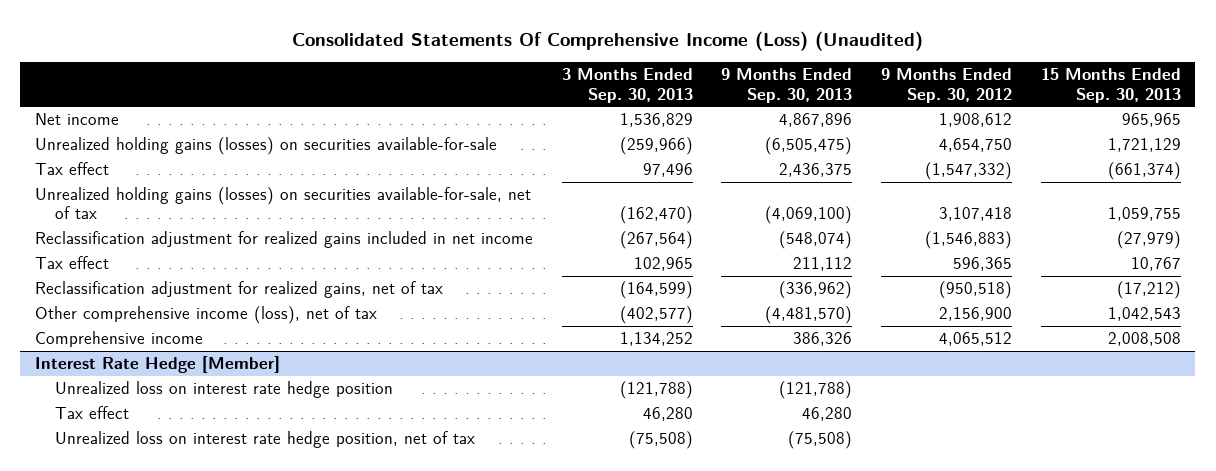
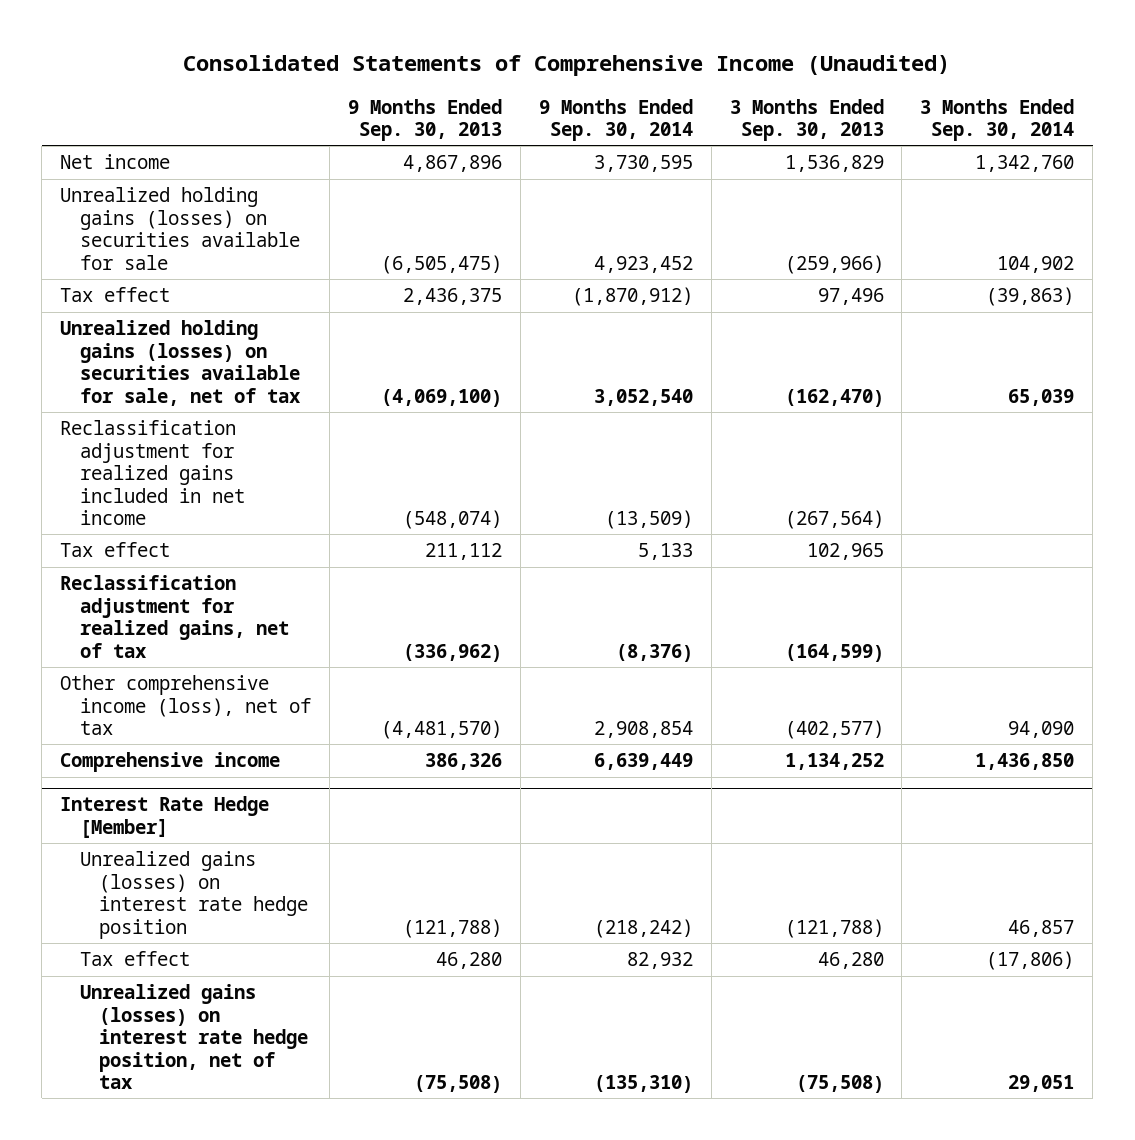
- Consolidated Statements Of Comprehensive Income (Loss) (Unaudited)
+ Consolidated Statements of Comprehensive Income (Unaudited)
- | 3 Months Ended Sep. 30, 2013 | 9 Months Ended Sep. 30, 2013 | 9 Months Ended Sep. 30, 2012 | 15 Months Ended Sep. 30, 2013
+ | 9 Months Ended Sep. 30, 2013 | 9 Months Ended Sep. 30, 2014 | 3 Months Ended Sep. 30, 2013 | 3 Months Ended Sep. 30, 2014
- Unrealized holding gains (losses) on securities available-for-sale | (259,966) | (6,505,475) | 4,654,750 | 1,721,129
+ Unrealized holding gains (losses) on securities available for sale | (6,505,475) | 4,923,452 | (259,966) | 104,902
- Unrealized holding gains (losses) on securities available-for-sale, net of tax | (162,470) | (4,069,100) | 3,107,418 | 1,059,755
+ Unrealized holding gains (losses) on securities available for sale, net of tax | (4,069,100) | 3,052,540 | (162,470) | 65,039
@ Interest Rate Hedge [Member]
- Unrealized loss on interest rate hedge position | (121,788) | (121,788) | |
+ Unrealized gains (losses) on interest rate hedge position | (121,788) | (218,242) | (121,788) | 46,857
- Unrealized loss on interest rate hedge position, net of tax | (75,508) | (75,508) | |
+ Unrealized gains (losses) on interest rate hedge position, net of tax | (75,508) | (135,310) | (75,508) | 29,051

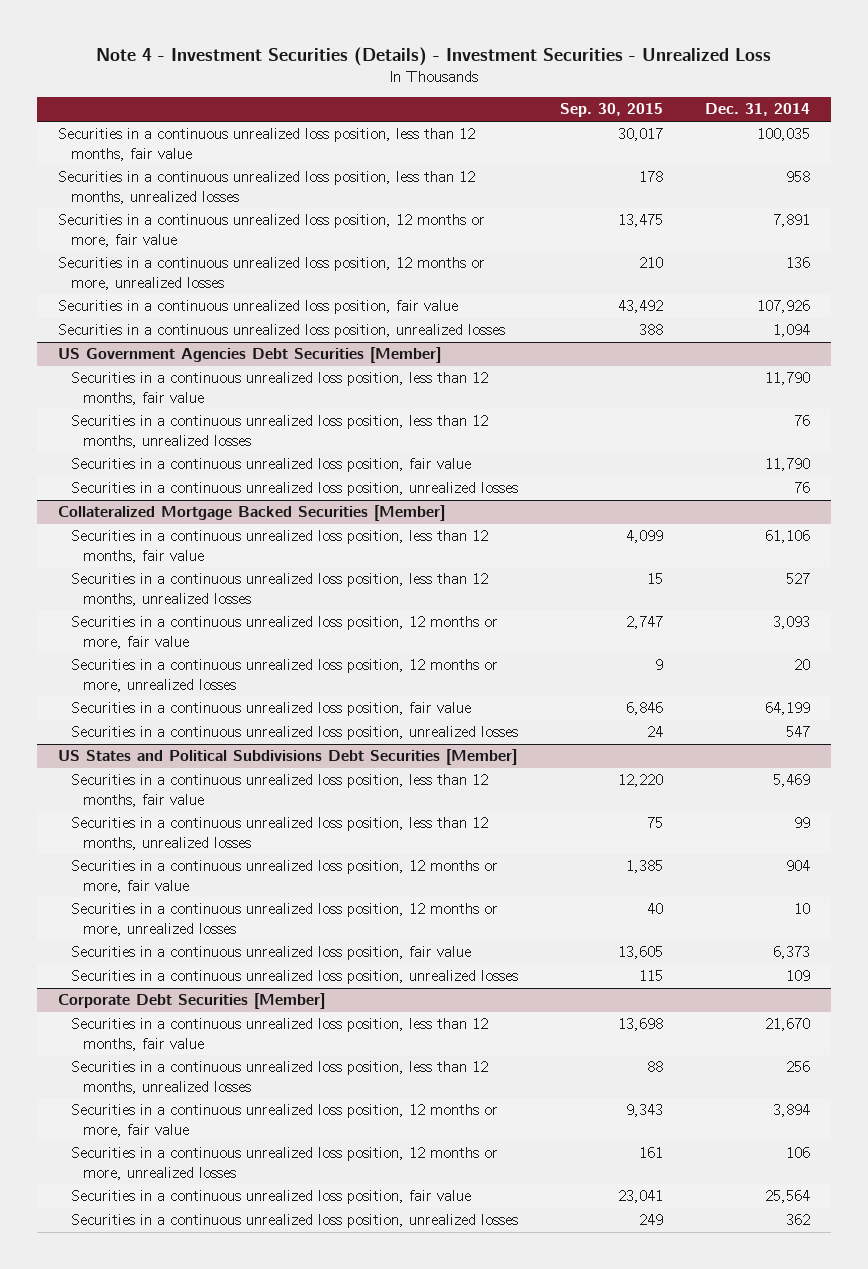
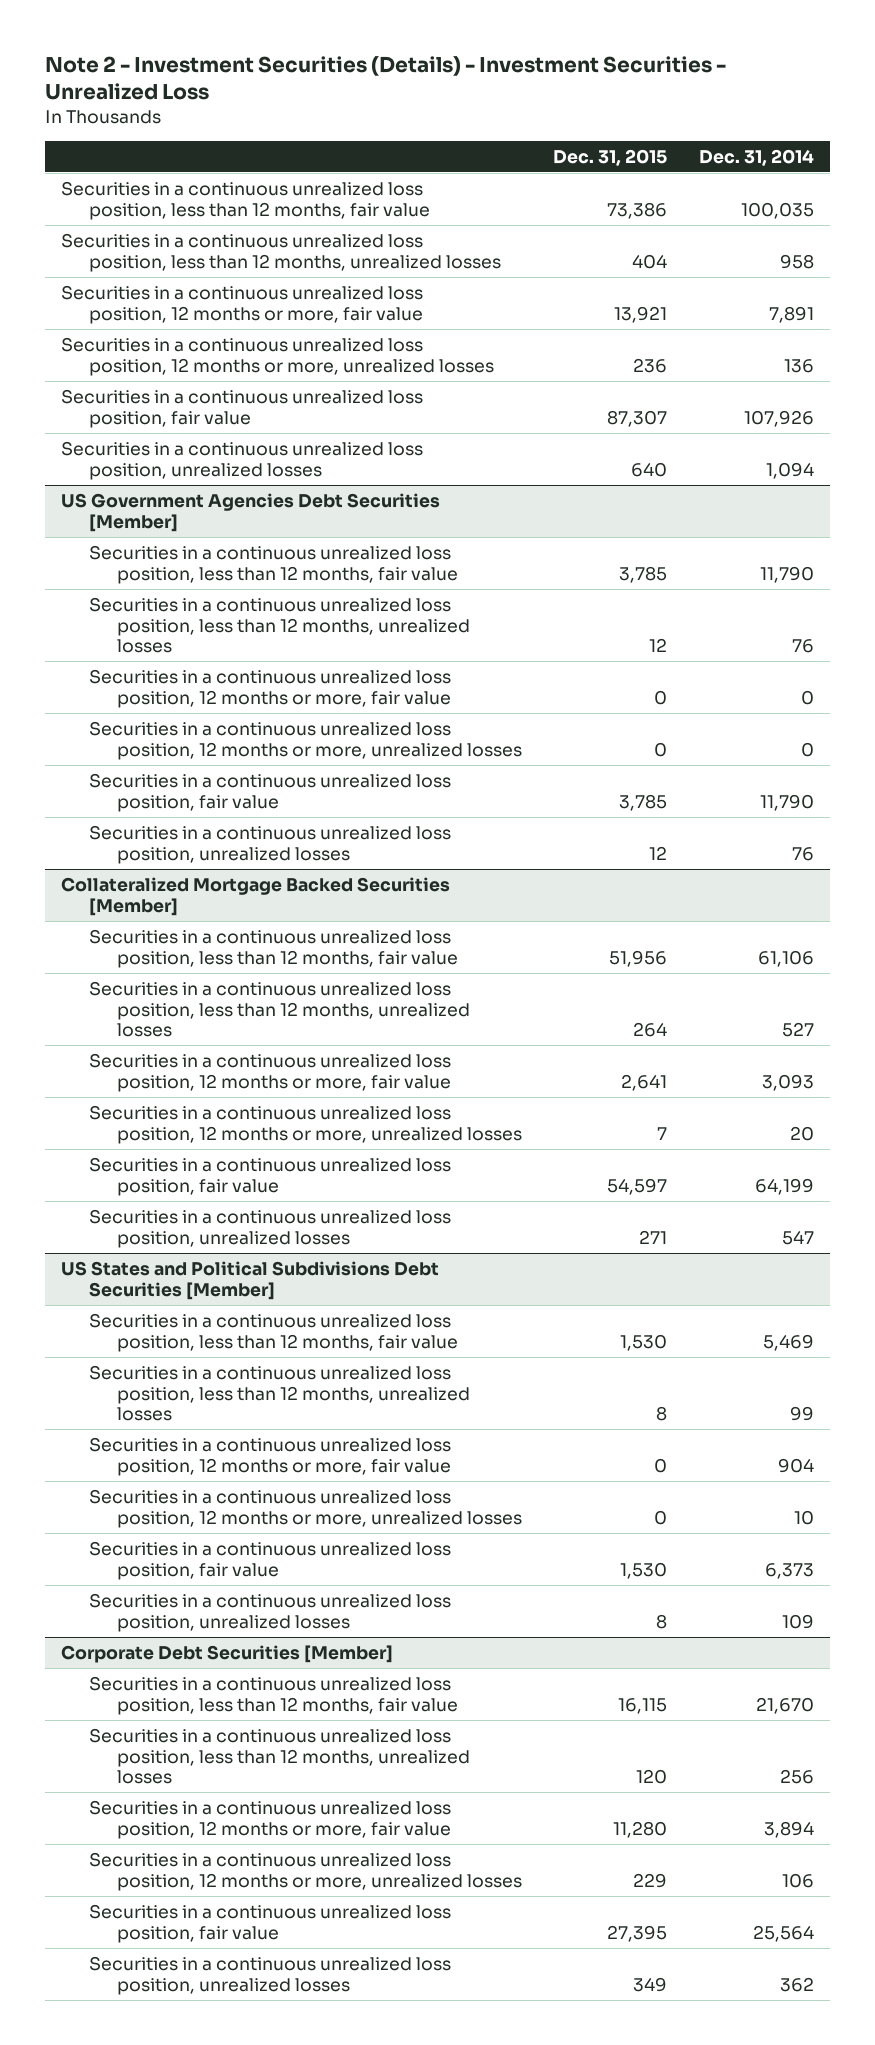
- Note 4 - Investment Securities (Details) - Investment Securities - Unrealized Loss
+ Note 2 - Investment Securities (Details) - Investment Securities - Unrealized Loss
- | Sep. 30, 2015 | Dec. 31, 2014
+ | Dec. 31, 2015 | Dec. 31, 2014
@ US Government Agencies Debt Securities [Member]
+ Securities in a continuous unrealized loss position, 12 months or more, fair value | 0 | 0
+ Securities in a continuous unrealized loss position, 12 months or more, unrealized losses | 0 | 0

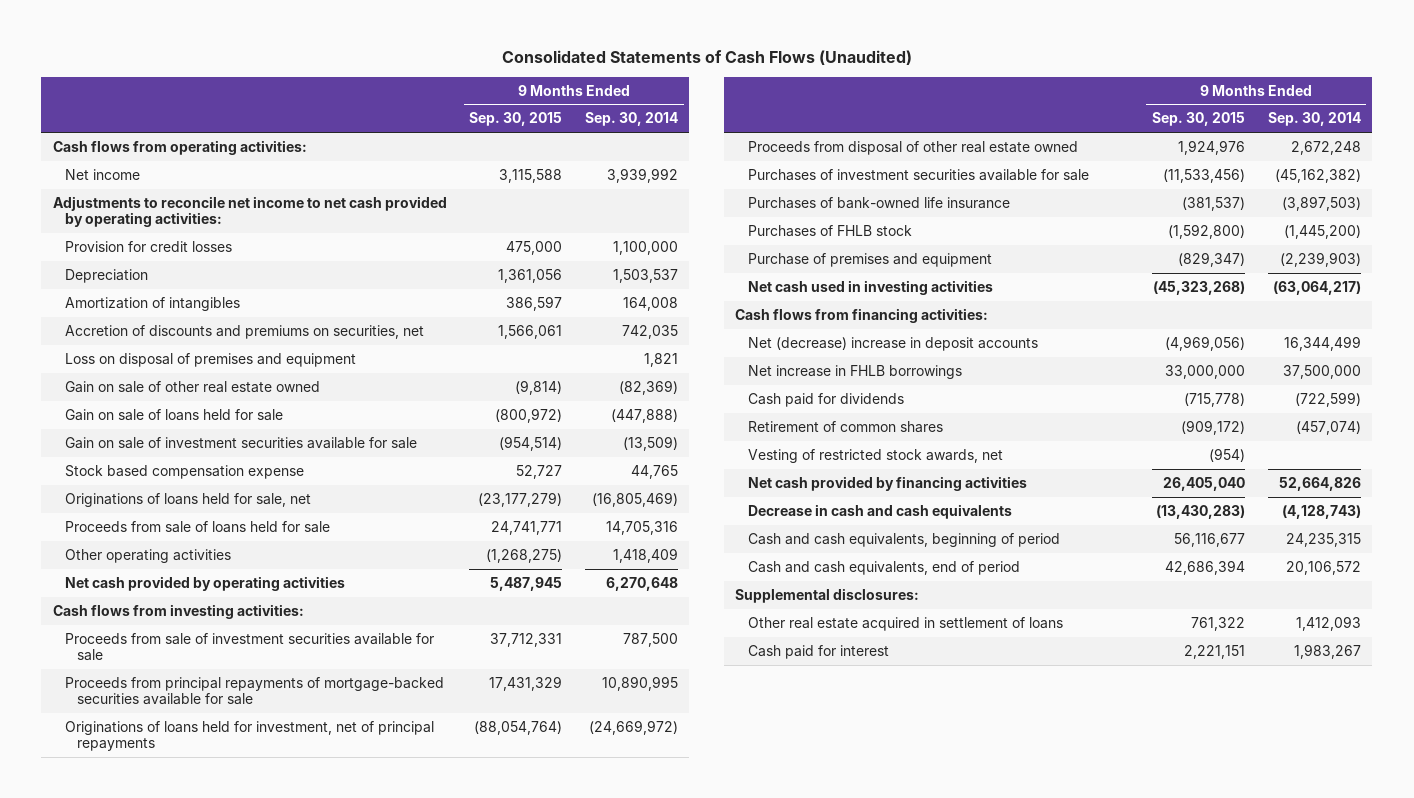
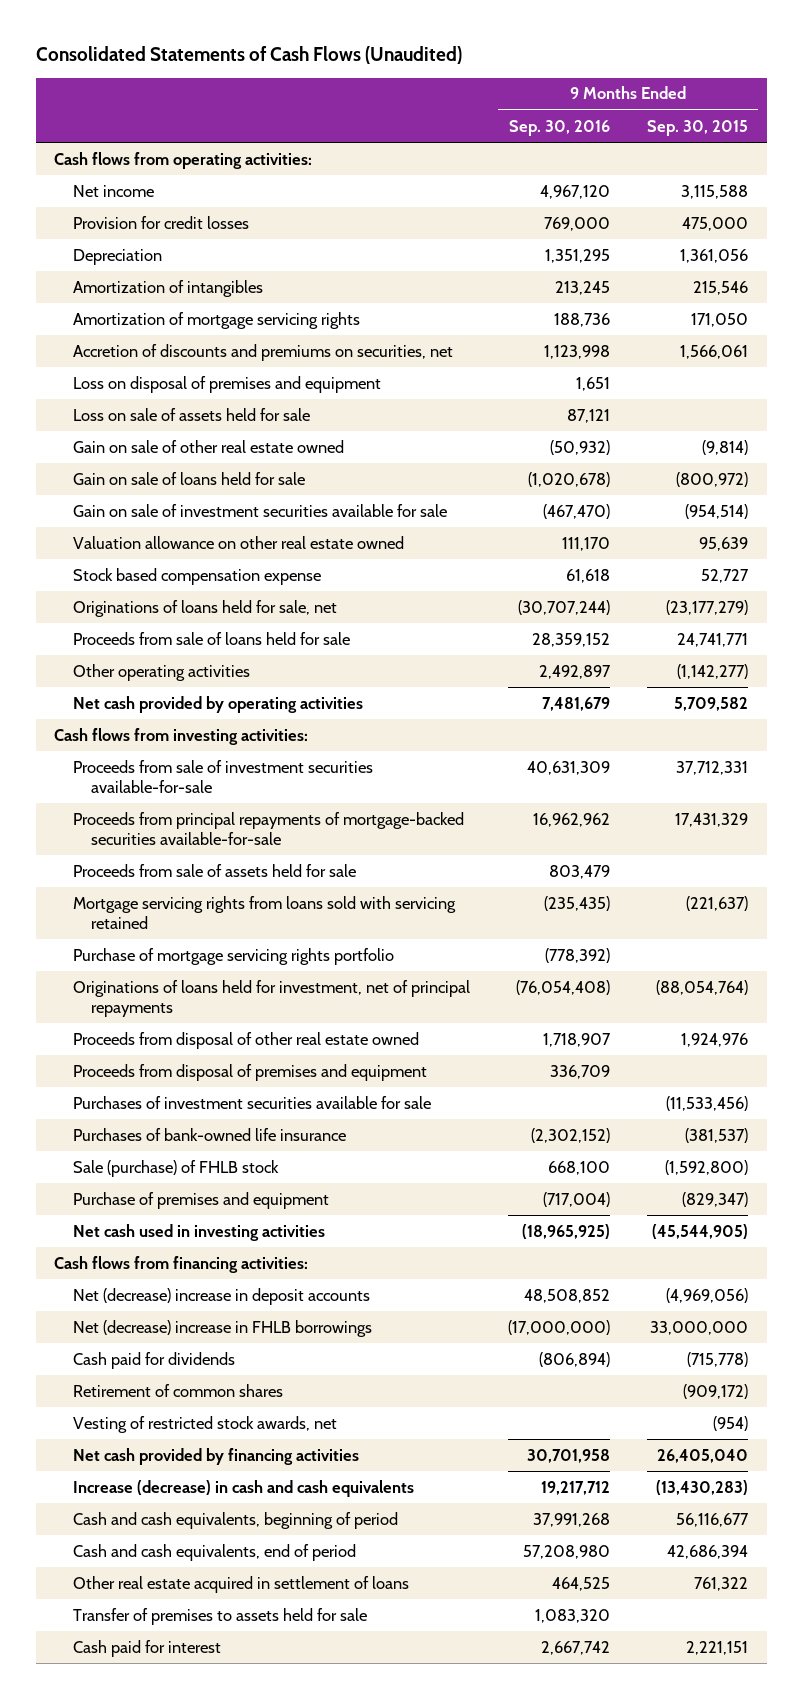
- | 9 Months Ended Sep. 30, 2015 | 9 Months Ended Sep. 30, 2014
+ | 9 Months Ended Sep. 30, 2016 | 9 Months Ended Sep. 30, 2015
- Adjustments to reconcile net income to net cash provided by operating activities:
- Amortization of intangibles | 386,597 | 164,008
+ Amortization of intangibles | 213,245 | 215,546
+ Amortization of mortgage servicing rights | 188,736 | 171,050
+ Loss on sale of assets held for sale | 87,121 |
+ Valuation allowance on other real estate owned | 111,170 | 95,639
- Other operating activities | (1,268,275) | 1,418,409
- Net cash provided by operating activities | 5,487,945 | 6,270,648
+ Other operating activities | 2,492,897 | (1,142,277)
+ Net cash provided by operating activities | 7,481,679 | 5,709,582
- Proceeds from sale of investment securities available for sale | 37,712,331 | 787,500
- Proceeds from principal repayments of mortgage-backed securities available for sale | 17,431,329 | 10,890,995
+ Proceeds from sale of investment securities available-for-sale | 40,631,309 | 37,712,331
+ Proceeds from principal repayments of mortgage-backed securities available-for-sale | 16,962,962 | 17,431,329
+ Proceeds from sale of assets held for sale | 803,479 |
+ Mortgage servicing rights from loans sold with servicing retained | (235,435) | (221,637)
+ Purchase of mortgage servicing rights portfolio | (778,392) |
+ Proceeds from disposal of premises and equipment | 336,709 |
- Purchases of FHLB stock | (1,592,800) | (1,445,200)
+ Sale (purchase) of FHLB stock | 668,100 | (1,592,800)
- Net cash used in investing activities | (45,323,268) | (63,064,217)
+ Net cash used in investing activities | (18,965,925) | (45,544,905)
- Net increase in FHLB borrowings | 33,000,000 | 37,500,000
+ Net (decrease) increase in FHLB borrowings | (17,000,000) | 33,000,000
- Decrease in cash and cash equivalents | (13,430,283) | (4,128,743)
+ Increase (decrease) in cash and cash equivalents | 19,217,712 | (13,430,283)
- Supplemental disclosures:
+ Transfer of premises to assets held for sale | 1,083,320 |

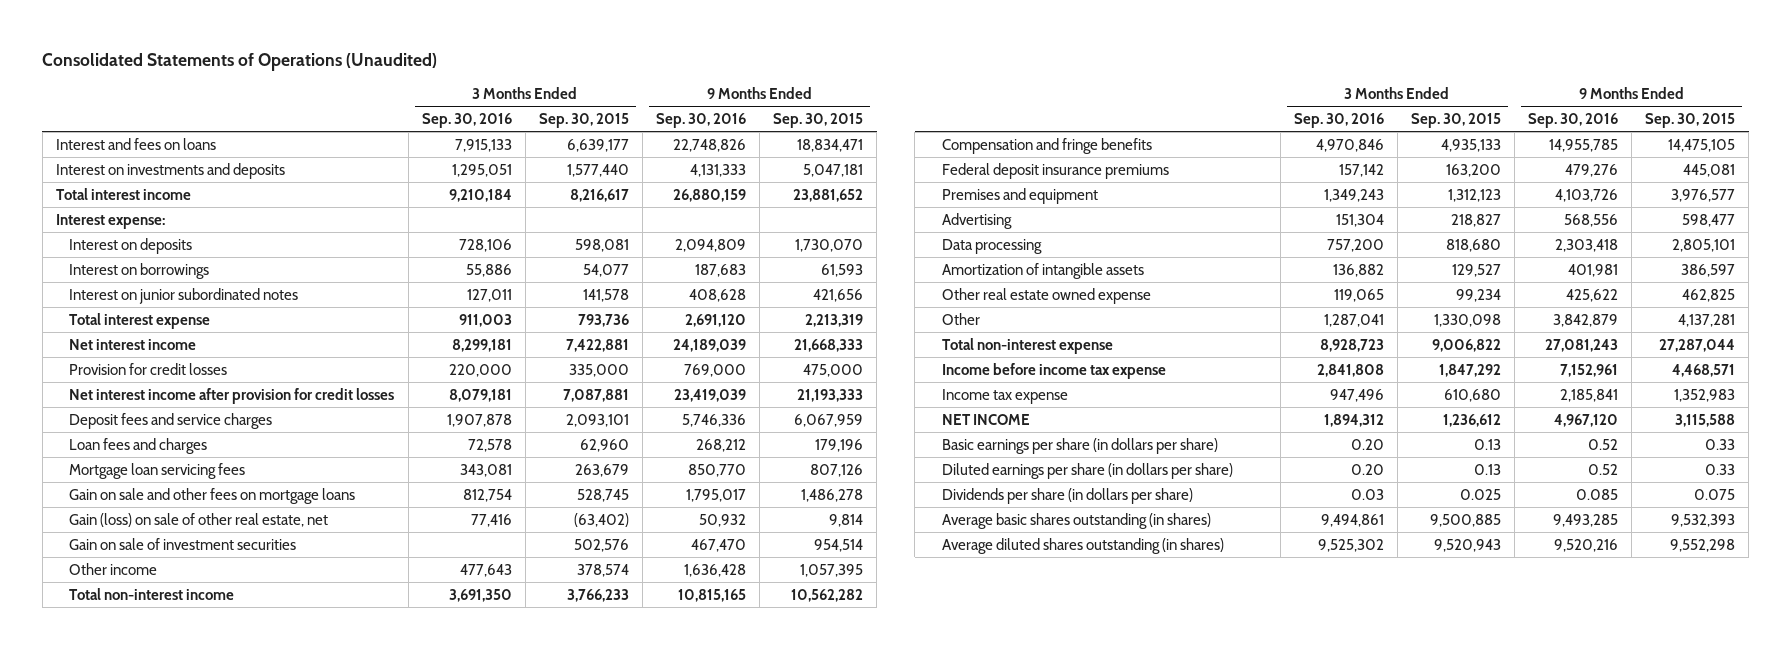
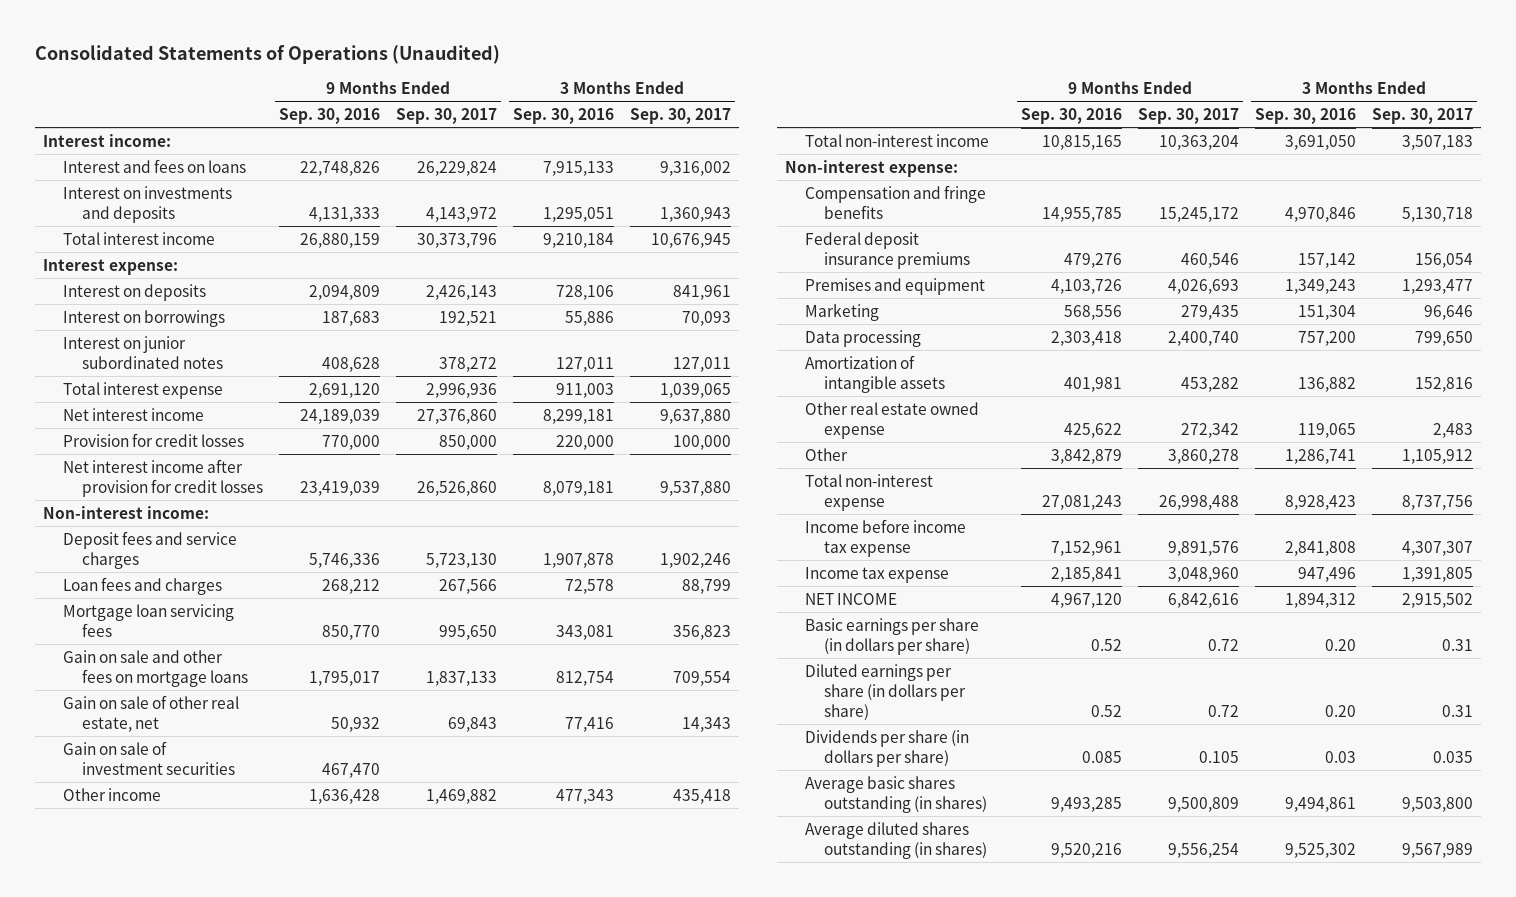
- | 3 Months Ended Sep. 30, 2016 | 3 Months Ended Sep. 30, 2015 | 9 Months Ended Sep. 30, 2016 | 9 Months Ended Sep. 30, 2015
+ | 9 Months Ended Sep. 30, 2016 | 9 Months Ended Sep. 30, 2017 | 3 Months Ended Sep. 30, 2016 | 3 Months Ended Sep. 30, 2017
+ Interest income:
- Provision for credit losses | 220,000 | 335,000 | 769,000 | 475,000
+ Provision for credit losses | 770,000 | 850,000 | 220,000 | 100,000
+ Non-interest income:
- Gain (loss) on sale of other real estate, net | 77,416 | (63,402) | 50,932 | 9,814
+ Gain on sale of other real estate, net | 50,932 | 69,843 | 77,416 | 14,343
- Other income | 477,643 | 378,574 | 1,636,428 | 1,057,395
- Total non-interest income | 3,691,350 | 3,766,233 | 10,815,165 | 10,562,282
+ Other income | 1,636,428 | 1,469,882 | 477,343 | 435,418
+ Total non-interest income | 10,815,165 | 10,363,204 | 3,691,050 | 3,507,183
+ Non-interest expense:
- Advertising | 151,304 | 218,827 | 568,556 | 598,477
+ Marketing | 568,556 | 279,435 | 151,304 | 96,646
- Other | 1,287,041 | 1,330,098 | 3,842,879 | 4,137,281
- Total non-interest expense | 8,928,723 | 9,006,822 | 27,081,243 | 27,287,044
+ Other | 3,842,879 | 3,860,278 | 1,286,741 | 1,105,912
+ Total non-interest expense | 27,081,243 | 26,998,488 | 8,928,423 | 8,737,756

